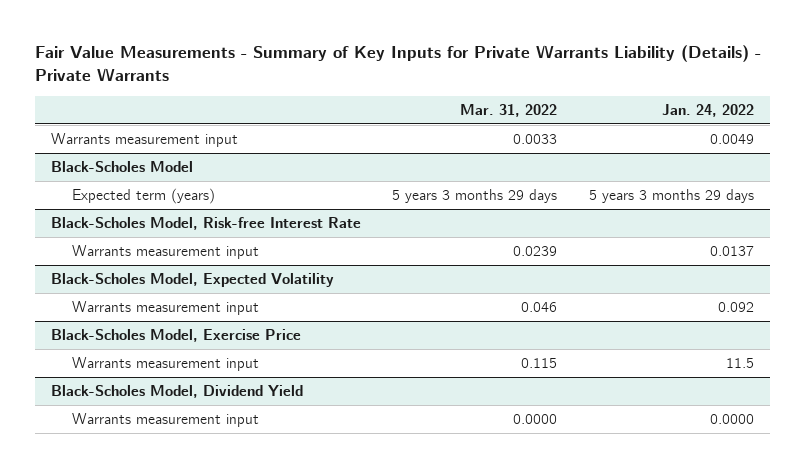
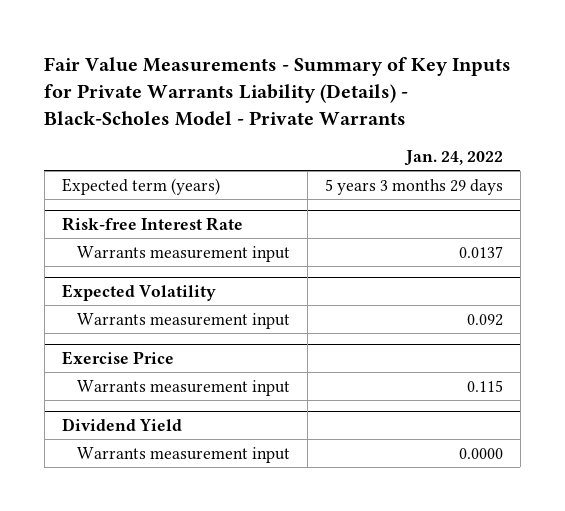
- Fair Value Measurements - Summary of Key Inputs for Private Warrants Liability (Details) - Private Warrants
+ Fair Value Measurements - Summary of Key Inputs for Private Warrants Liability (Details) - Black-Scholes Model - Private Warrants
- | Mar. 31, 2022 | Jan. 24, 2022
+ | Jan. 24, 2022
- Warrants measurement input | 0.0033 | 0.0049
- Black-Scholes Model
- Black-Scholes Model, Risk-free Interest Rate
+ Risk-free Interest Rate
- Black-Scholes Model, Expected Volatility
+ Expected Volatility
- Black-Scholes Model, Exercise Price
- Warrants measurement input | 0.115 | 11.5
- Black-Scholes Model, Dividend Yield
+ Exercise Price
+ Warrants measurement input | 0.115
+ Dividend Yield

